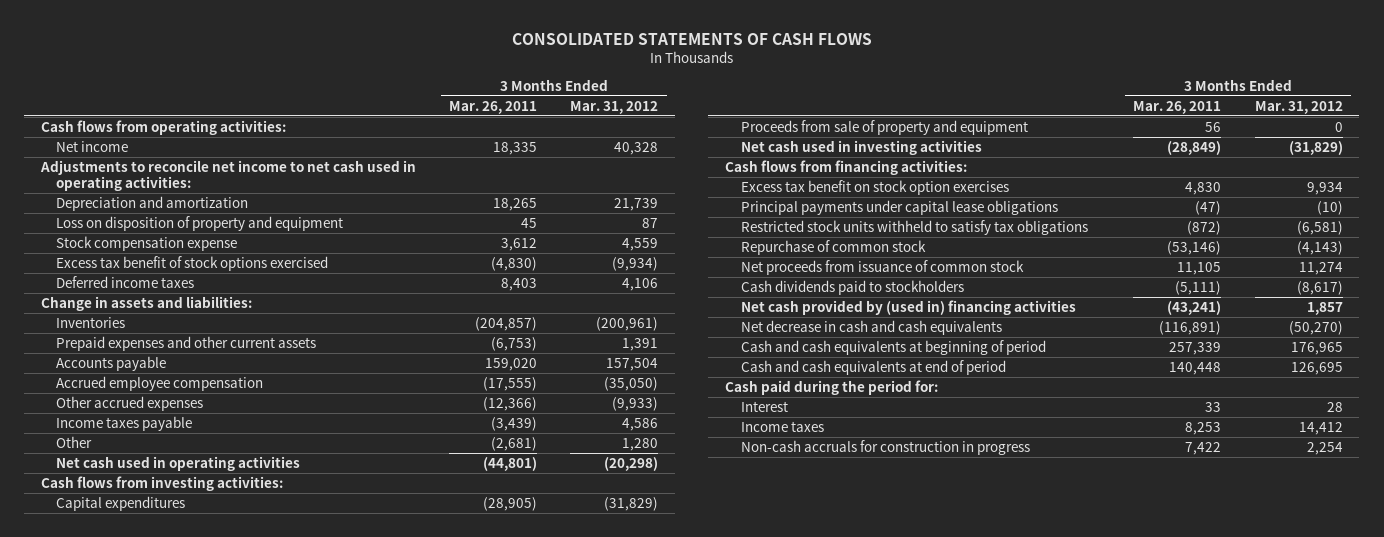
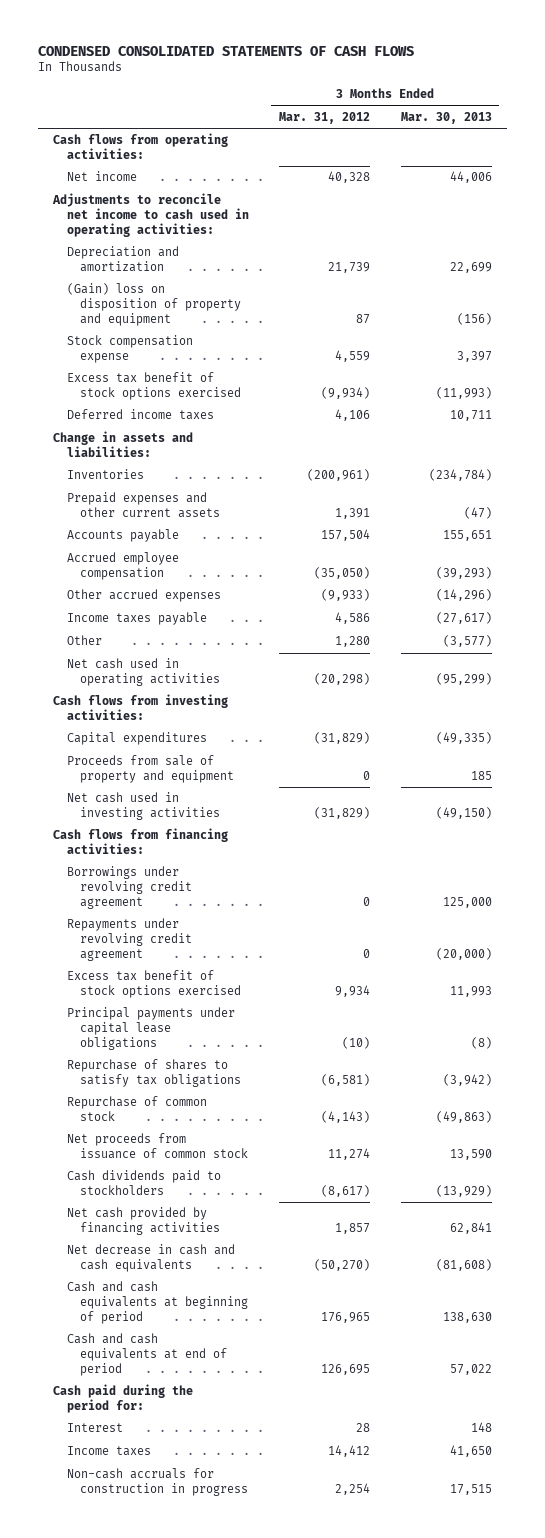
- CONSOLIDATED STATEMENTS OF CASH FLOWS
+ CONDENSED CONSOLIDATED STATEMENTS OF CASH FLOWS
- | 3 Months Ended Mar. 26, 2011 | 3 Months Ended Mar. 31, 2012
+ | 3 Months Ended Mar. 31, 2012 | 3 Months Ended Mar. 30, 2013
- Adjustments to reconcile net income to net cash used in operating activities:
+ Adjustments to reconcile net income to cash used in operating activities:
- Loss on disposition of property and equipment | 45 | 87
+ (Gain) loss on disposition of property and equipment | 87 | (156)
- Excess tax benefit on stock option exercises | 4,830 | 9,934
+ Borrowings under revolving credit agreement | 0 | 125,000
+ Repayments under revolving credit agreement | 0 | (20,000)
+ Excess tax benefit of stock options exercised | 9,934 | 11,993
- Restricted stock units withheld to satisfy tax obligations | (872) | (6,581)
+ Repurchase of shares to satisfy tax obligations | (6,581) | (3,942)
- Net cash provided by (used in) financing activities | (43,241) | 1,857
+ Net cash provided by financing activities | 1,857 | 62,841

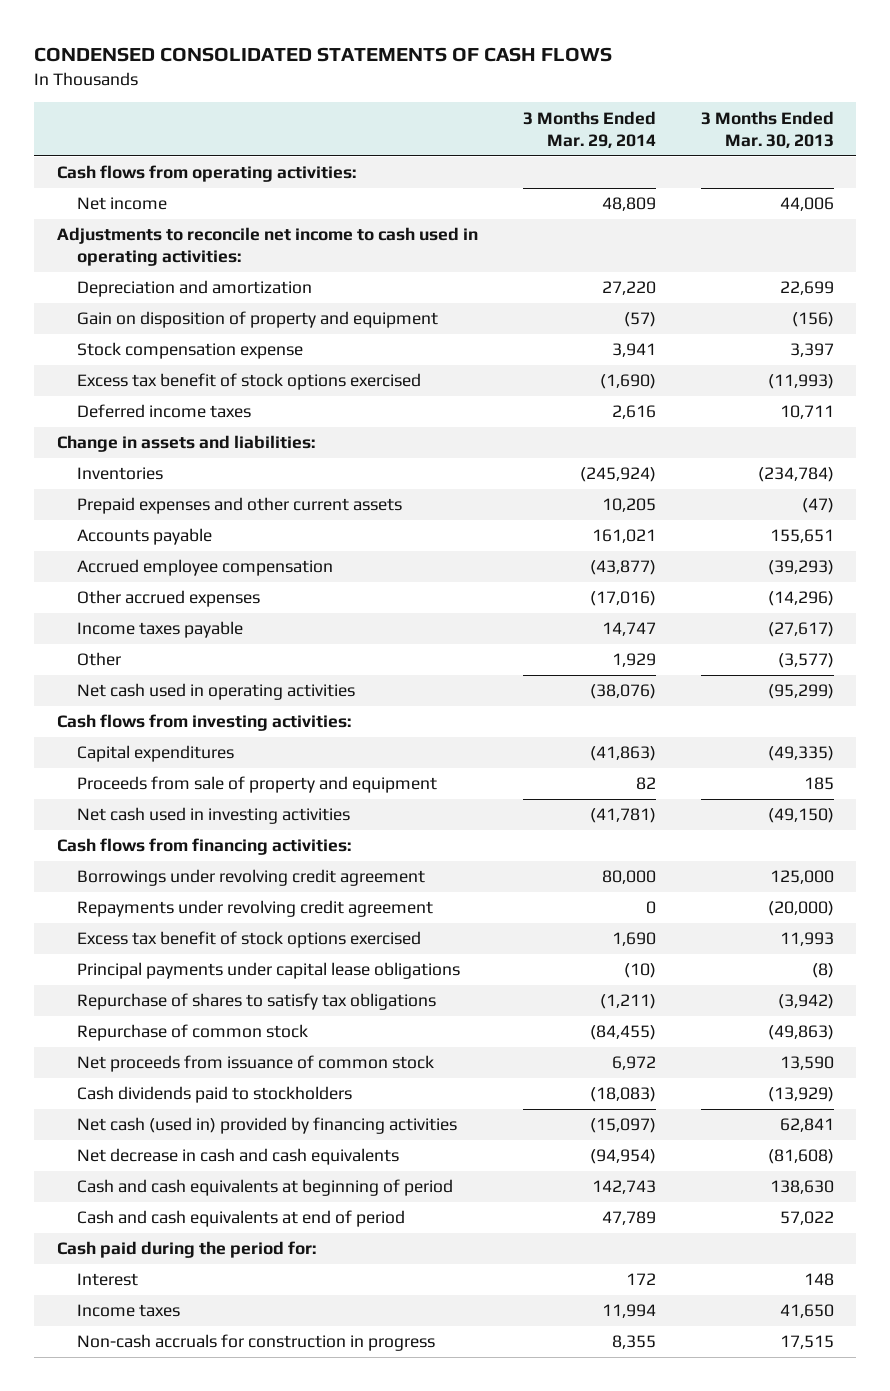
- | 3 Months Ended Mar. 31, 2012 | 3 Months Ended Mar. 30, 2013
+ | 3 Months Ended Mar. 29, 2014 | 3 Months Ended Mar. 30, 2013
- (Gain) loss on disposition of property and equipment | 87 | (156)
+ Gain on disposition of property and equipment | (57) | (156)
- Net cash provided by financing activities | 1,857 | 62,841
+ Net cash (used in) provided by financing activities | (15,097) | 62,841

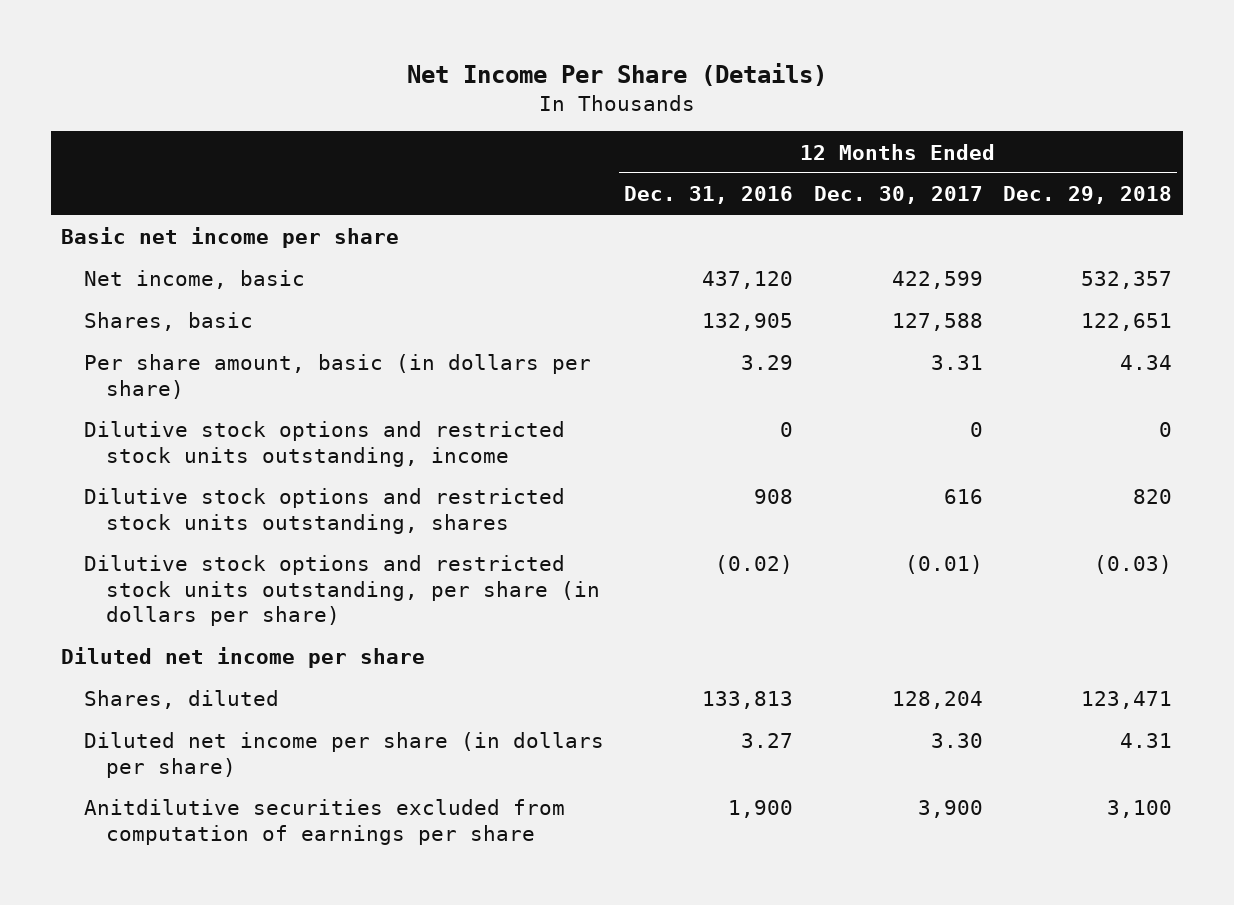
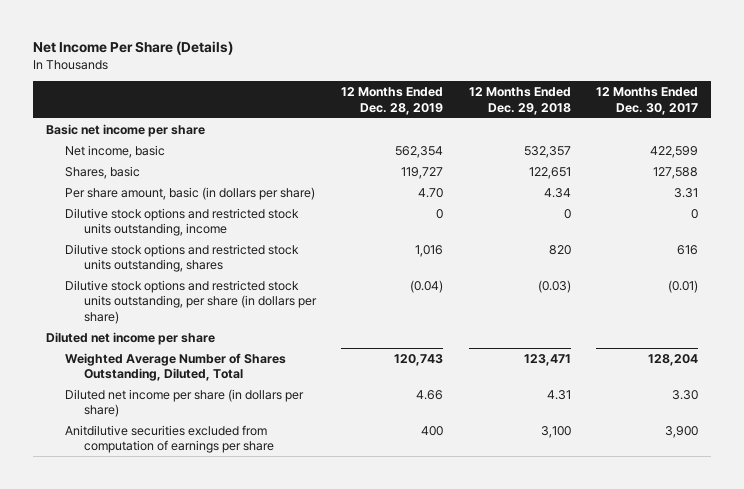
- | 12 Months Ended Dec. 31, 2016 | 12 Months Ended Dec. 30, 2017 | 12 Months Ended Dec. 29, 2018
+ | 12 Months Ended Dec. 28, 2019 | 12 Months Ended Dec. 29, 2018 | 12 Months Ended Dec. 30, 2017
- Shares, diluted | 133,813 | 128,204 | 123,471
+ Weighted Average Number of Shares Outstanding, Diluted, Total | 120,743 | 123,471 | 128,204

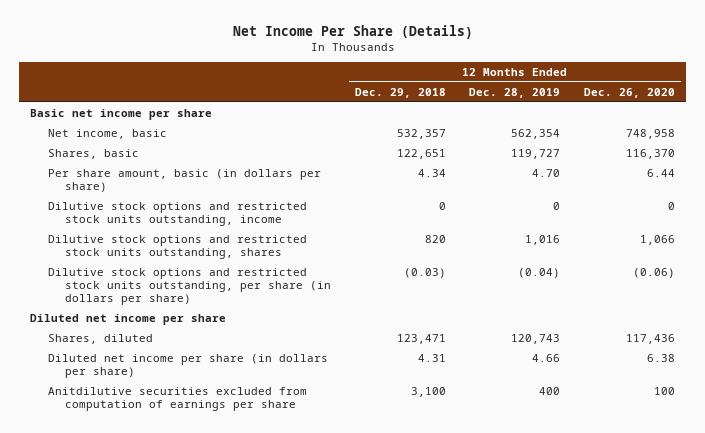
- | 12 Months Ended Dec. 28, 2019 | 12 Months Ended Dec. 29, 2018 | 12 Months Ended Dec. 30, 2017
+ | 12 Months Ended Dec. 29, 2018 | 12 Months Ended Dec. 28, 2019 | 12 Months Ended Dec. 26, 2020
- Weighted Average Number of Shares Outstanding, Diluted, Total | 120,743 | 123,471 | 128,204
+ Shares, diluted | 123,471 | 120,743 | 117,436

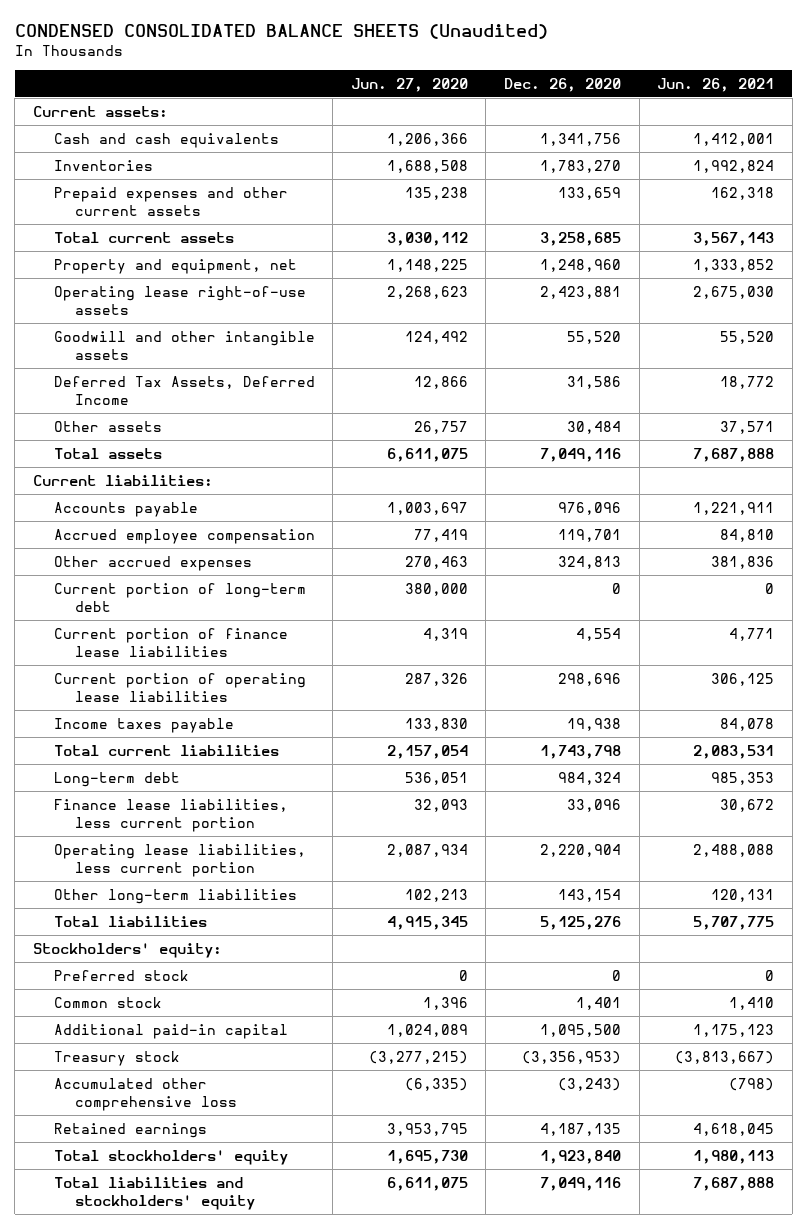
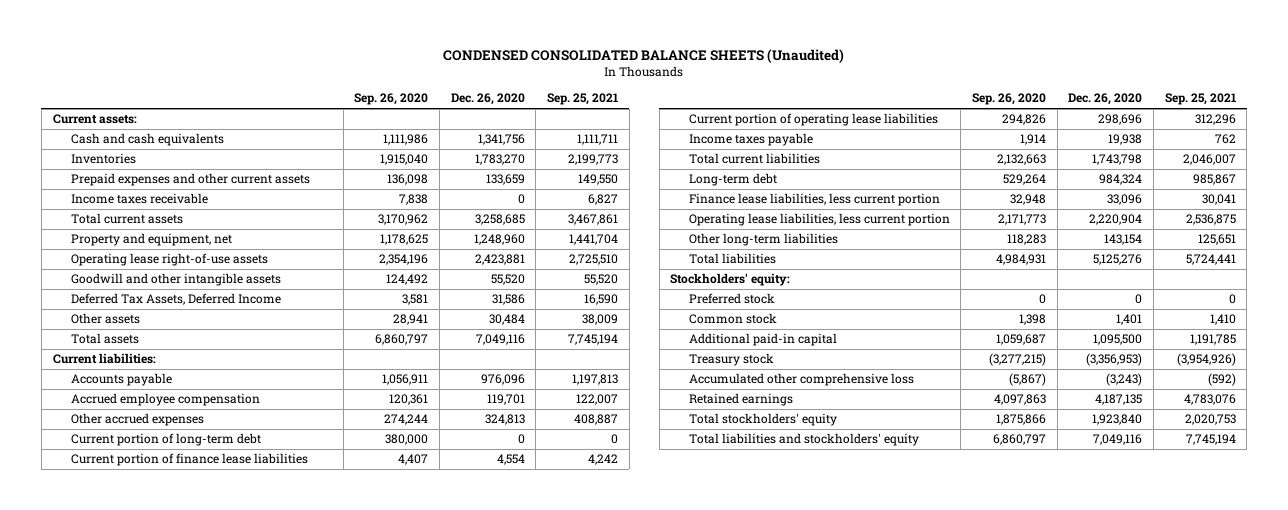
- | Jun. 27, 2020 | Dec. 26, 2020 | Jun. 26, 2021
+ | Sep. 26, 2020 | Dec. 26, 2020 | Sep. 25, 2021
+ Income taxes receivable | 7,838 | 0 | 6,827

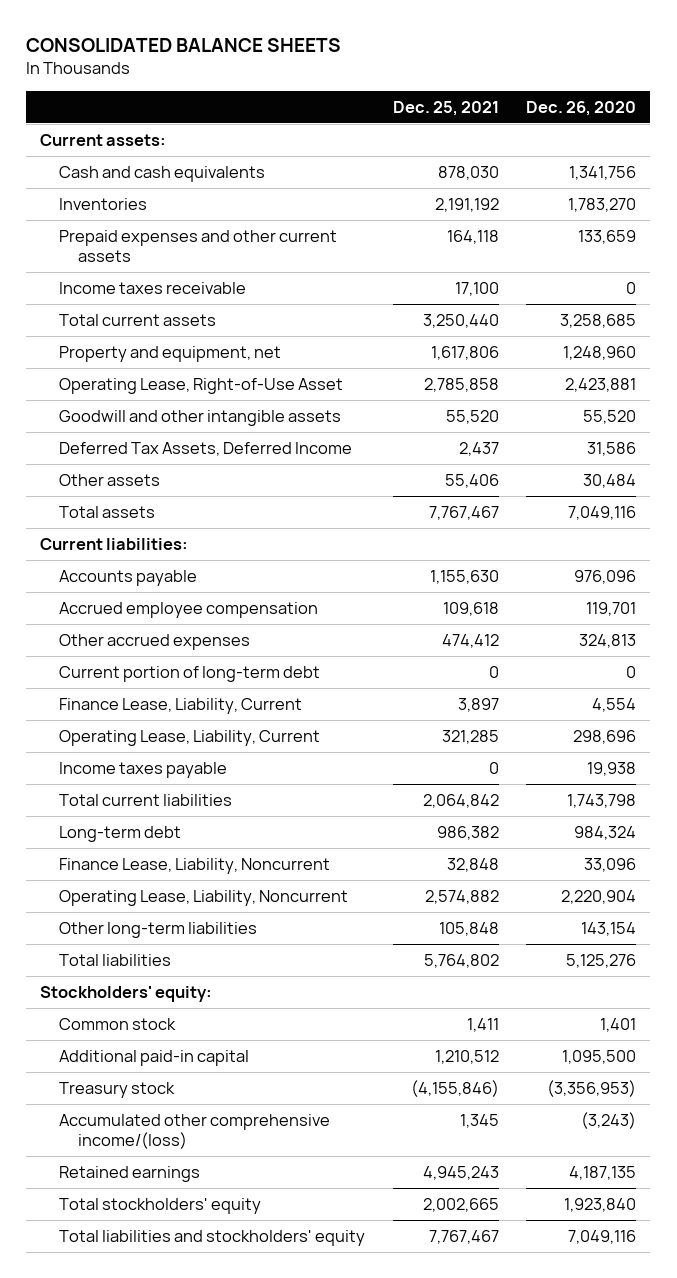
- CONDENSED CONSOLIDATED BALANCE SHEETS (Unaudited)
+ CONSOLIDATED BALANCE SHEETS
- | Sep. 26, 2020 | Dec. 26, 2020 | Sep. 25, 2021
+ | Dec. 25, 2021 | Dec. 26, 2020
- Operating lease right-of-use assets | 2,354,196 | 2,423,881 | 2,725,510
+ Operating Lease, Right-of-Use Asset | 2,785,858 | 2,423,881
- Current portion of finance lease liabilities | 4,407 | 4,554 | 4,242
- Current portion of operating lease liabilities | 294,826 | 298,696 | 312,296
+ Finance Lease, Liability, Current | 3,897 | 4,554
+ Operating Lease, Liability, Current | 321,285 | 298,696
- Finance lease liabilities, less current portion | 32,948 | 33,096 | 30,041
- Operating lease liabilities, less current portion | 2,171,773 | 2,220,904 | 2,536,875
+ Finance Lease, Liability, Noncurrent | 32,848 | 33,096
+ Operating Lease, Liability, Noncurrent | 2,574,882 | 2,220,904
- Preferred stock | 0 | 0 | 0
- Accumulated other comprehensive loss | (5,867) | (3,243) | (592)
+ Accumulated other comprehensive income/(loss) | 1,345 | (3,243)

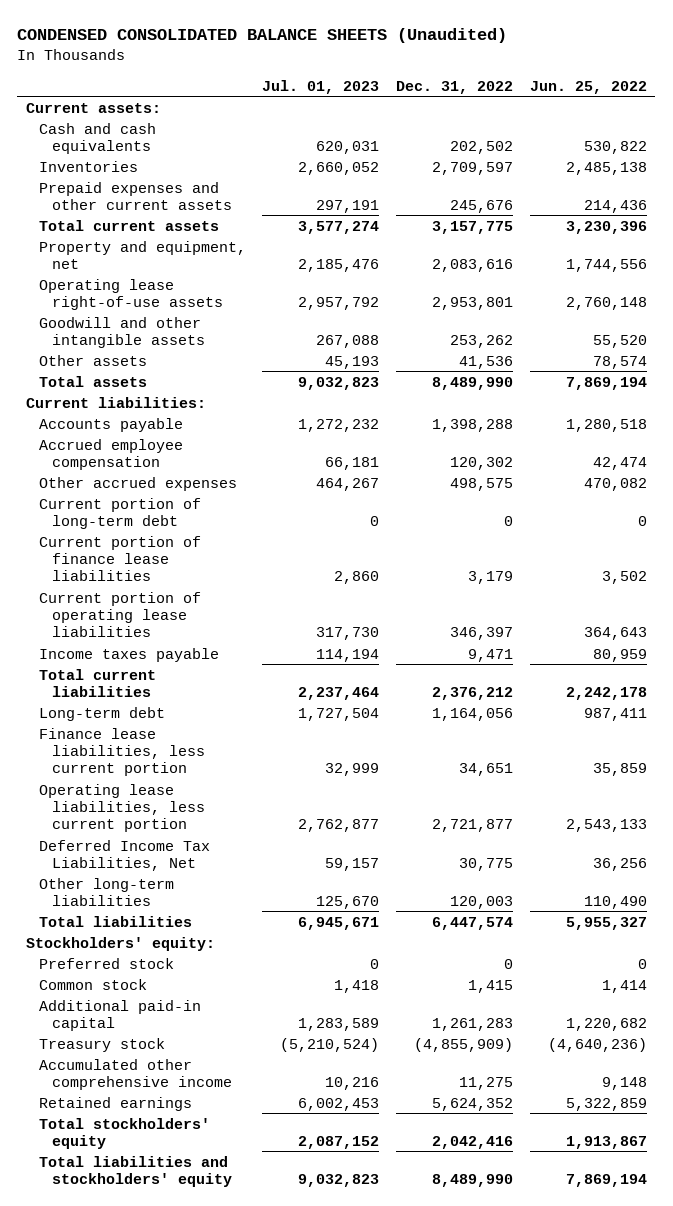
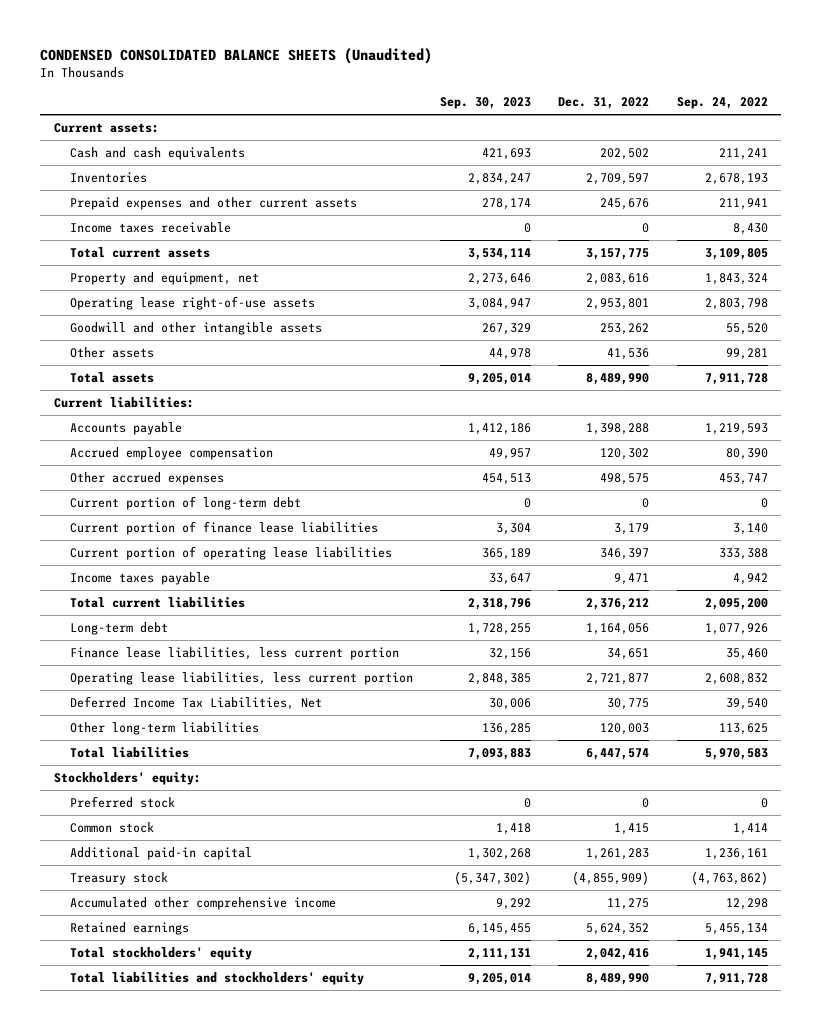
- | Jul. 01, 2023 | Dec. 31, 2022 | Jun. 25, 2022
+ | Sep. 30, 2023 | Dec. 31, 2022 | Sep. 24, 2022
+ Income taxes receivable | 0 | 0 | 8,430

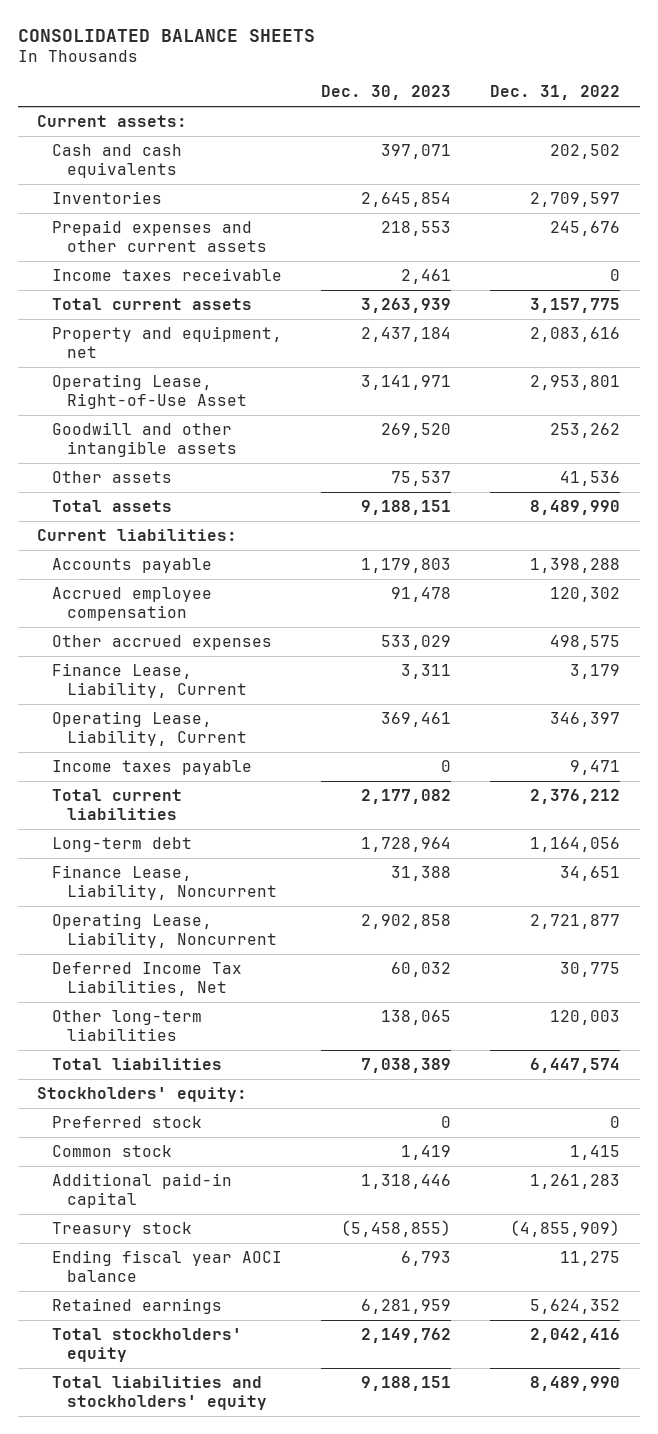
- CONDENSED CONSOLIDATED BALANCE SHEETS (Unaudited)
+ CONSOLIDATED BALANCE SHEETS
- | Sep. 30, 2023 | Dec. 31, 2022 | Sep. 24, 2022
+ | Dec. 30, 2023 | Dec. 31, 2022
- Operating lease right-of-use assets | 3,084,947 | 2,953,801 | 2,803,798
+ Operating Lease, Right-of-Use Asset | 3,141,971 | 2,953,801
- Current portion of long-term debt | 0 | 0 | 0
- Current portion of finance lease liabilities | 3,304 | 3,179 | 3,140
- Current portion of operating lease liabilities | 365,189 | 346,397 | 333,388
+ Finance Lease, Liability, Current | 3,311 | 3,179
+ Operating Lease, Liability, Current | 369,461 | 346,397
- Finance lease liabilities, less current portion | 32,156 | 34,651 | 35,460
- Operating lease liabilities, less current portion | 2,848,385 | 2,721,877 | 2,608,832
+ Finance Lease, Liability, Noncurrent | 31,388 | 34,651
+ Operating Lease, Liability, Noncurrent | 2,902,858 | 2,721,877
- Accumulated other comprehensive income | 9,292 | 11,275 | 12,298
+ Ending fiscal year AOCI balance | 6,793 | 11,275

